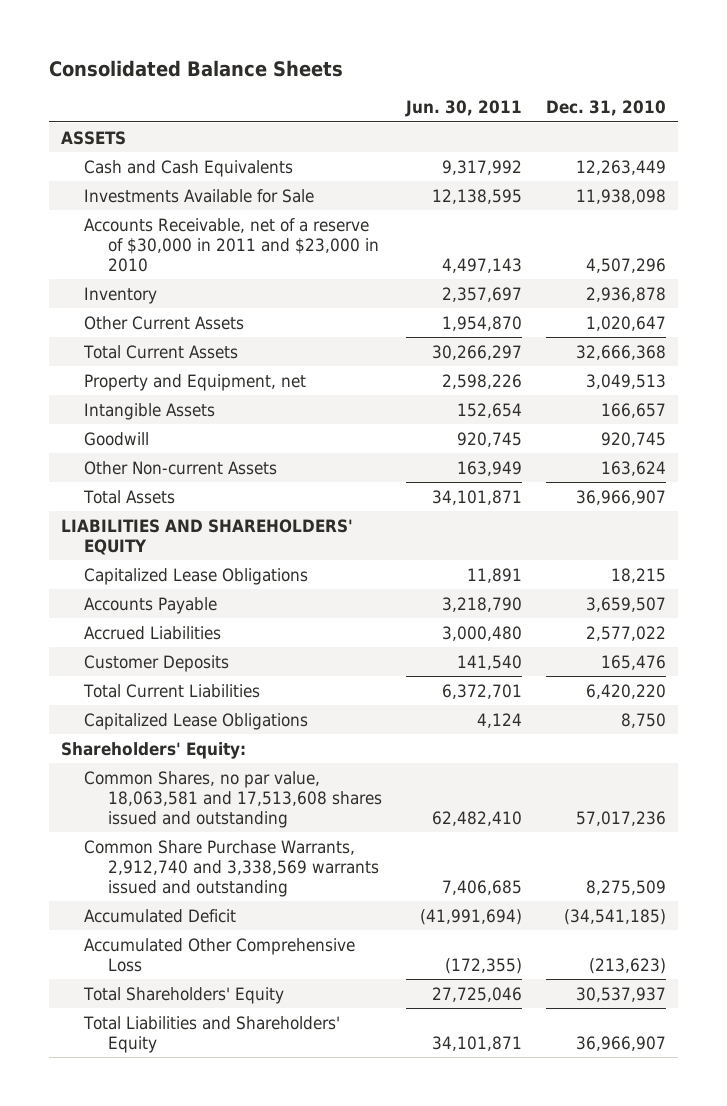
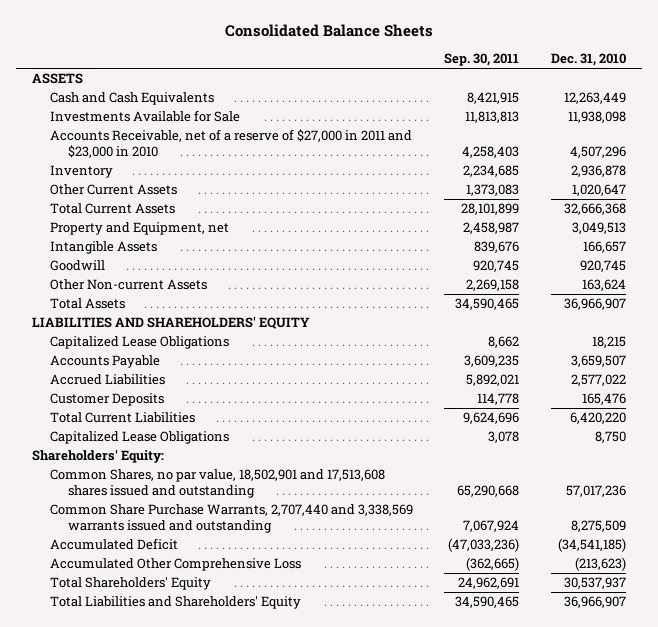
- | Jun. 30, 2011 | Dec. 31, 2010
+ | Sep. 30, 2011 | Dec. 31, 2010
- Accounts Receivable, net of a reserve of $30,000 in 2011 and $23,000 in 2010 | 4,497,143 | 4,507,296
+ Accounts Receivable, net of a reserve of $27,000 in 2011 and $23,000 in 2010 | 4,258,403 | 4,507,296
- Common Shares, no par value, 18,063,581 and 17,513,608 shares issued and outstanding | 62,482,410 | 57,017,236
- Common Share Purchase Warrants, 2,912,740 and 3,338,569 warrants issued and outstanding | 7,406,685 | 8,275,509
+ Common Shares, no par value, 18,502,901 and 17,513,608 shares issued and outstanding | 65,290,668 | 57,017,236
+ Common Share Purchase Warrants, 2,707,440 and 3,338,569 warrants issued and outstanding | 7,067,924 | 8,275,509

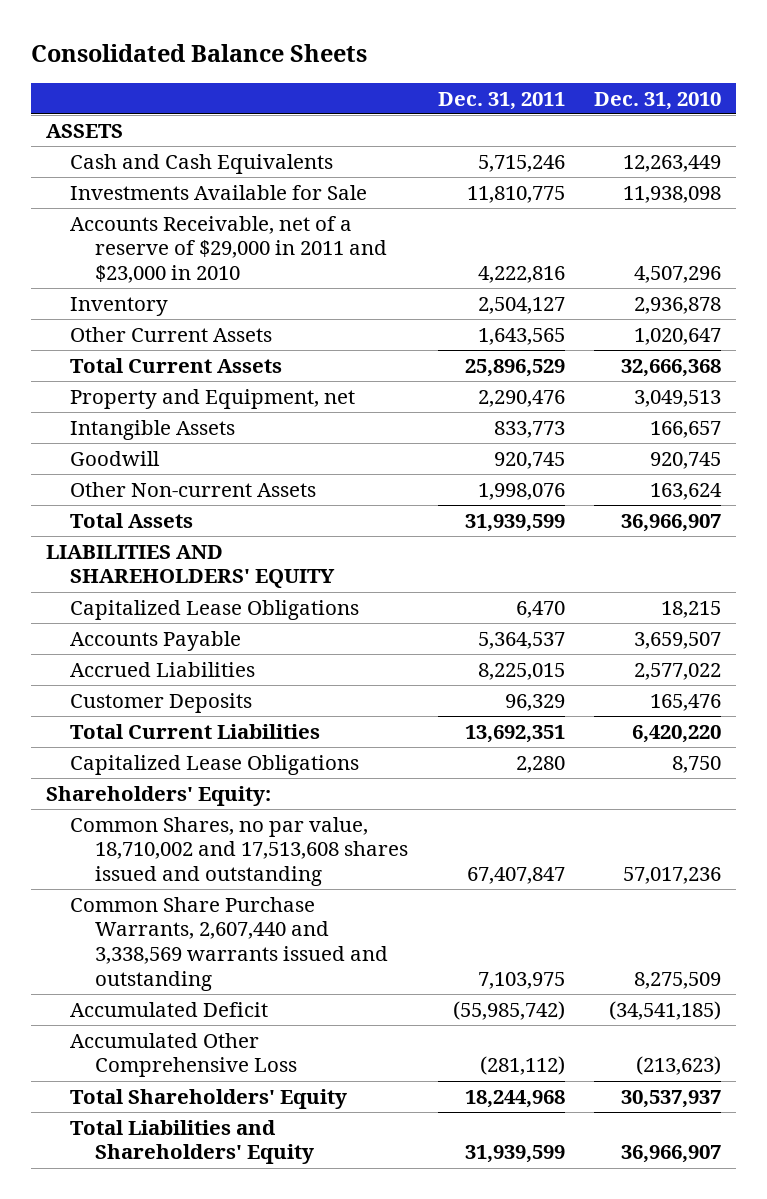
- | Sep. 30, 2011 | Dec. 31, 2010
+ | Dec. 31, 2011 | Dec. 31, 2010
- Accounts Receivable, net of a reserve of $27,000 in 2011 and $23,000 in 2010 | 4,258,403 | 4,507,296
+ Accounts Receivable, net of a reserve of $29,000 in 2011 and $23,000 in 2010 | 4,222,816 | 4,507,296
- Common Shares, no par value, 18,502,901 and 17,513,608 shares issued and outstanding | 65,290,668 | 57,017,236
- Common Share Purchase Warrants, 2,707,440 and 3,338,569 warrants issued and outstanding | 7,067,924 | 8,275,509
+ Common Shares, no par value, 18,710,002 and 17,513,608 shares issued and outstanding | 67,407,847 | 57,017,236
+ Common Share Purchase Warrants, 2,607,440 and 3,338,569 warrants issued and outstanding | 7,103,975 | 8,275,509

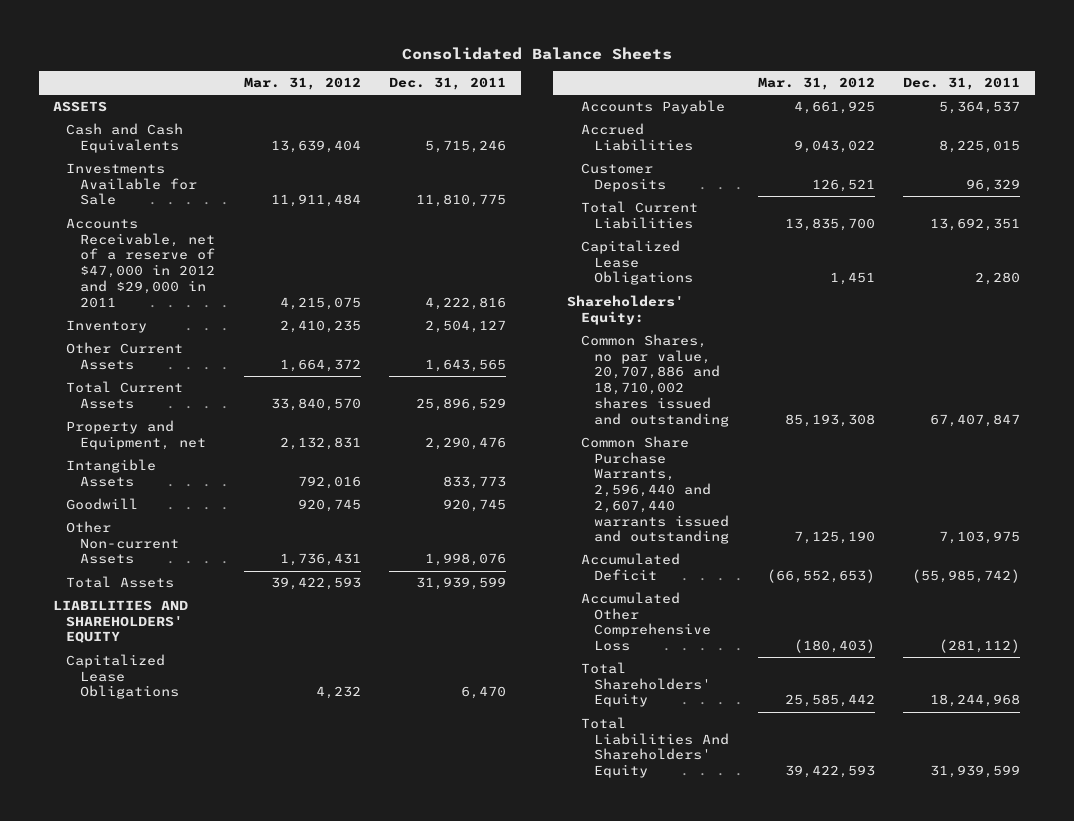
- | Dec. 31, 2011 | Dec. 31, 2010
+ | Mar. 31, 2012 | Dec. 31, 2011
- Accounts Receivable, net of a reserve of $29,000 in 2011 and $23,000 in 2010 | 4,222,816 | 4,507,296
+ Accounts Receivable, net of a reserve of $47,000 in 2012 and $29,000 in 2011 | 4,215,075 | 4,222,816
- Common Shares, no par value, 18,710,002 and 17,513,608 shares issued and outstanding | 67,407,847 | 57,017,236
- Common Share Purchase Warrants, 2,607,440 and 3,338,569 warrants issued and outstanding | 7,103,975 | 8,275,509
+ Common Shares, no par value, 20,707,886 and 18,710,002 shares issued and outstanding | 85,193,308 | 67,407,847
+ Common Share Purchase Warrants, 2,596,440 and 2,607,440 warrants issued and outstanding | 7,125,190 | 7,103,975
- Total Liabilities and Shareholders' Equity | 31,939,599 | 36,966,907
+ Total Liabilities And Shareholders' Equity | 39,422,593 | 31,939,599

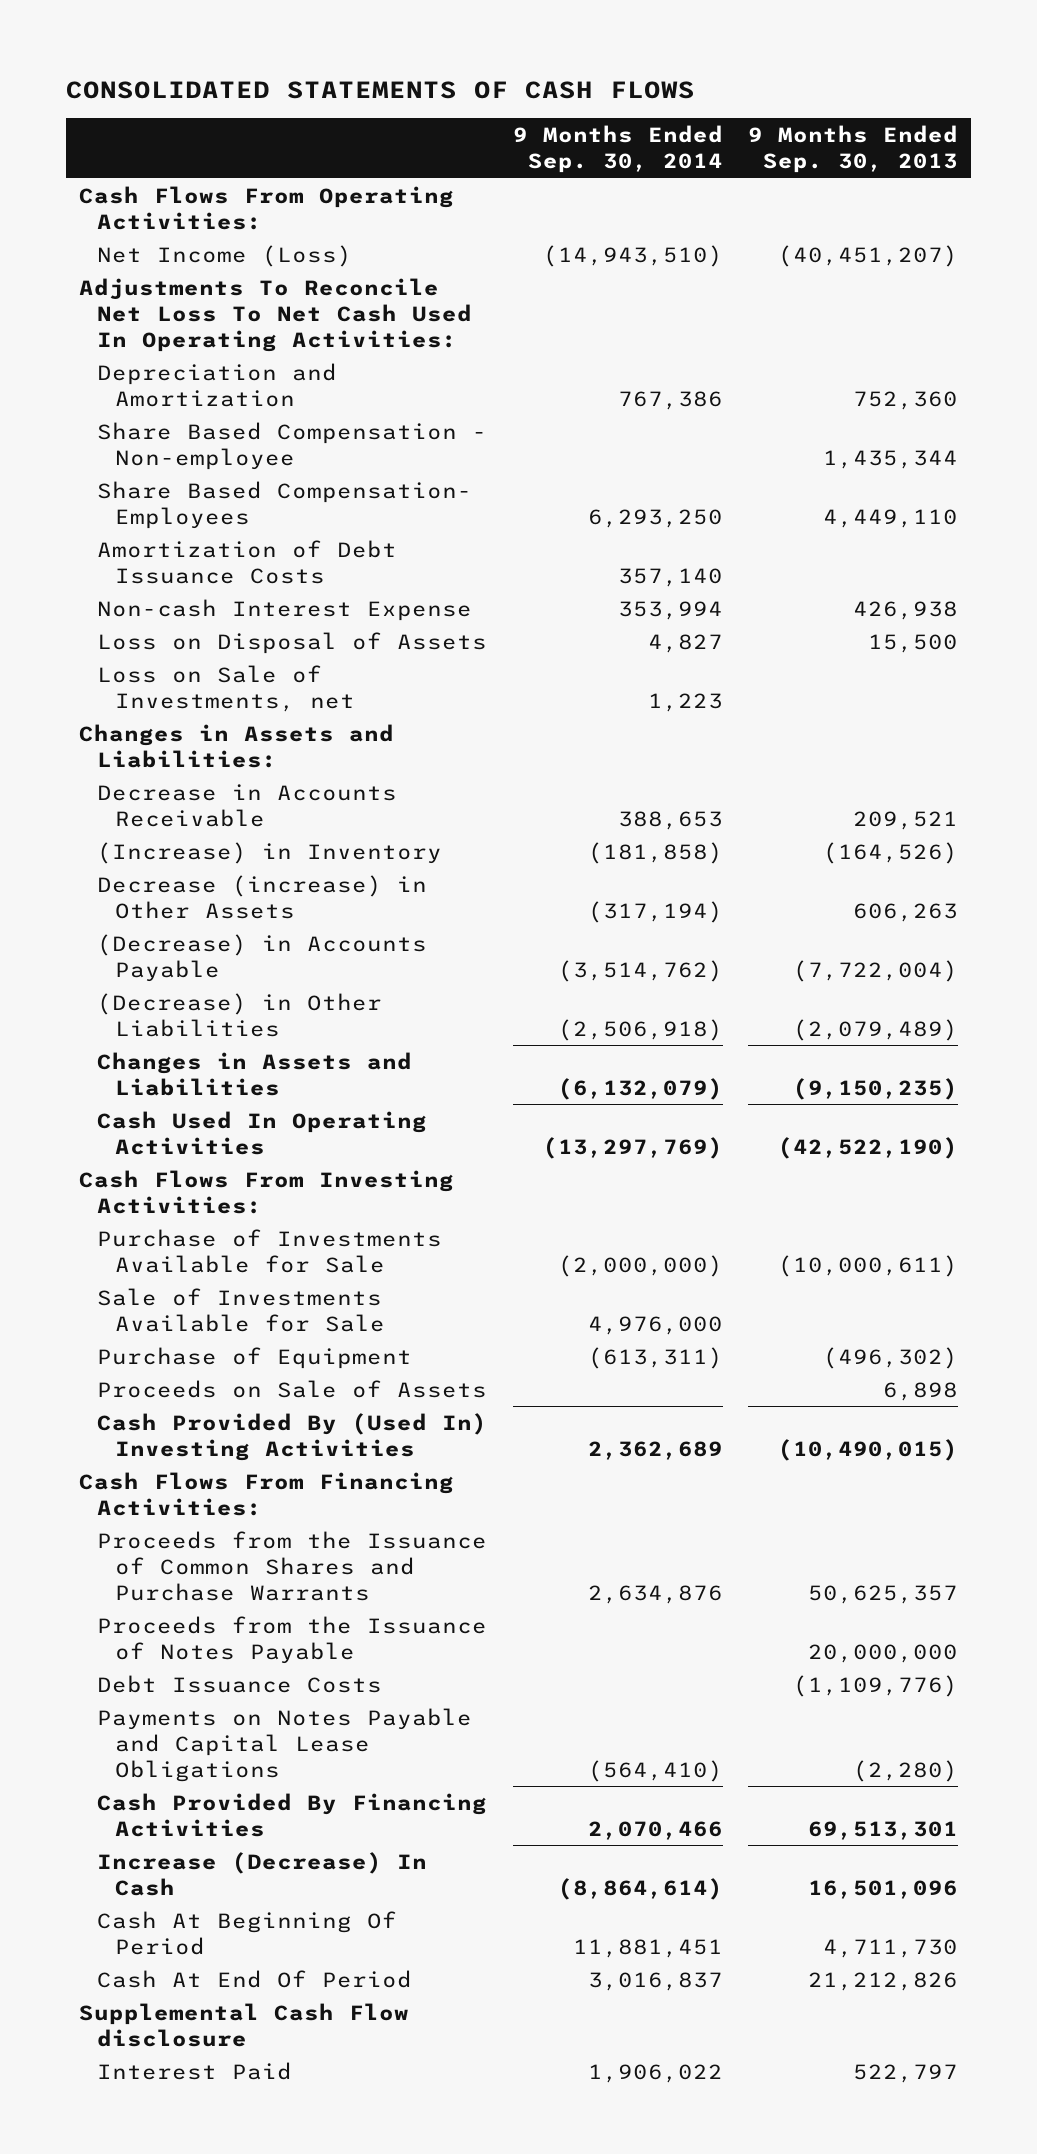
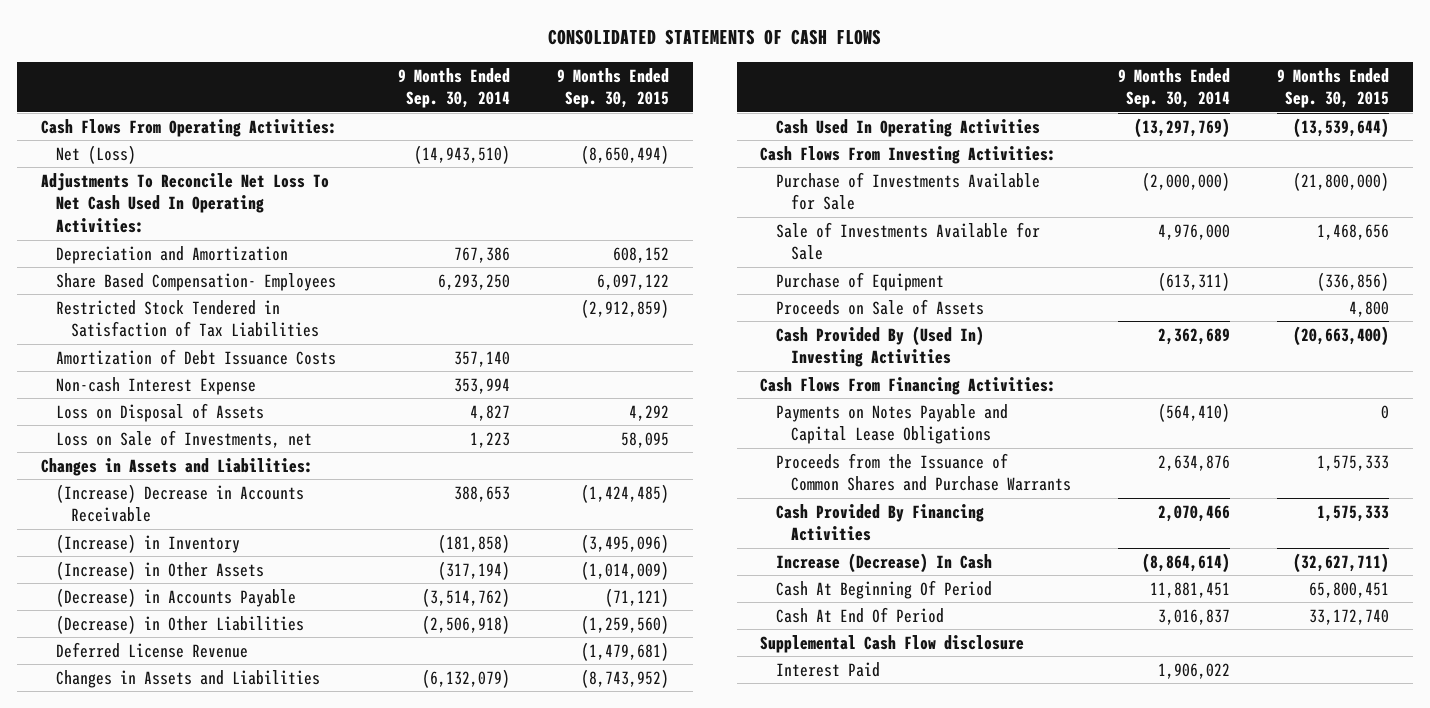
- | 9 Months Ended Sep. 30, 2014 | 9 Months Ended Sep. 30, 2013
+ | 9 Months Ended Sep. 30, 2014 | 9 Months Ended Sep. 30, 2015
- Net Income (Loss) | (14,943,510) | (40,451,207)
+ Net (Loss) | (14,943,510) | (8,650,494)
- Share Based Compensation - Non-employee | | 1,435,344
+ Restricted Stock Tendered in Satisfaction of Tax Liabilities | | (2,912,859)
- Decrease in Accounts Receivable | 388,653 | 209,521
+ (Increase) Decrease in Accounts Receivable | 388,653 | (1,424,485)
- Decrease (increase) in Other Assets | (317,194) | 606,263
+ (Increase) in Other Assets | (317,194) | (1,014,009)
+ Deferred License Revenue | | (1,479,681)
- Proceeds from the Issuance of Notes Payable | | 20,000,000
- Debt Issuance Costs | | (1,109,776)
moved down: Proceeds from the Issuance of Common Shares and Purchase Warrants | 2,634,876 | 1,575,333

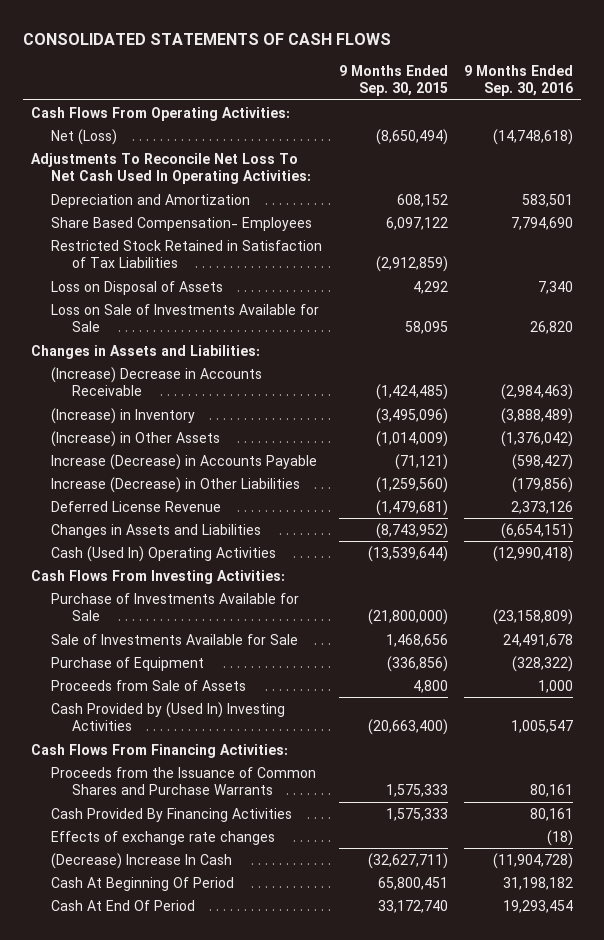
- | 9 Months Ended Sep. 30, 2014 | 9 Months Ended Sep. 30, 2015
+ | 9 Months Ended Sep. 30, 2015 | 9 Months Ended Sep. 30, 2016
- Restricted Stock Tendered in Satisfaction of Tax Liabilities | | (2,912,859)
- Amortization of Debt Issuance Costs | 357,140 |
- Non-cash Interest Expense | 353,994 |
+ Restricted Stock Retained in Satisfaction of Tax Liabilities | (2,912,859) |
- Loss on Sale of Investments, net | 1,223 | 58,095
+ Loss on Sale of Investments Available for Sale | 58,095 | 26,820
- (Decrease) in Accounts Payable | (3,514,762) | (71,121)
- (Decrease) in Other Liabilities | (2,506,918) | (1,259,560)
+ Increase (Decrease) in Accounts Payable | (71,121) | (598,427)
+ Increase (Decrease) in Other Liabilities | (1,259,560) | (179,856)
- Cash Used In Operating Activities | (13,297,769) | (13,539,644)
+ Cash (Used In) Operating Activities | (13,539,644) | (12,990,418)
- Proceeds on Sale of Assets | | 4,800
- Cash Provided By (Used In) Investing Activities | 2,362,689 | (20,663,400)
+ Proceeds from Sale of Assets | 4,800 | 1,000
+ Cash Provided by (Used In) Investing Activities | (20,663,400) | 1,005,547
- Payments on Notes Payable and Capital Lease Obligations | (564,410) | 0
- Increase (Decrease) In Cash | (8,864,614) | (32,627,711)
+ Effects of exchange rate changes | | (18)
+ (Decrease) Increase In Cash | (32,627,711) | (11,904,728)
- Supplemental Cash Flow disclosure
- Interest Paid | 1,906,022 |

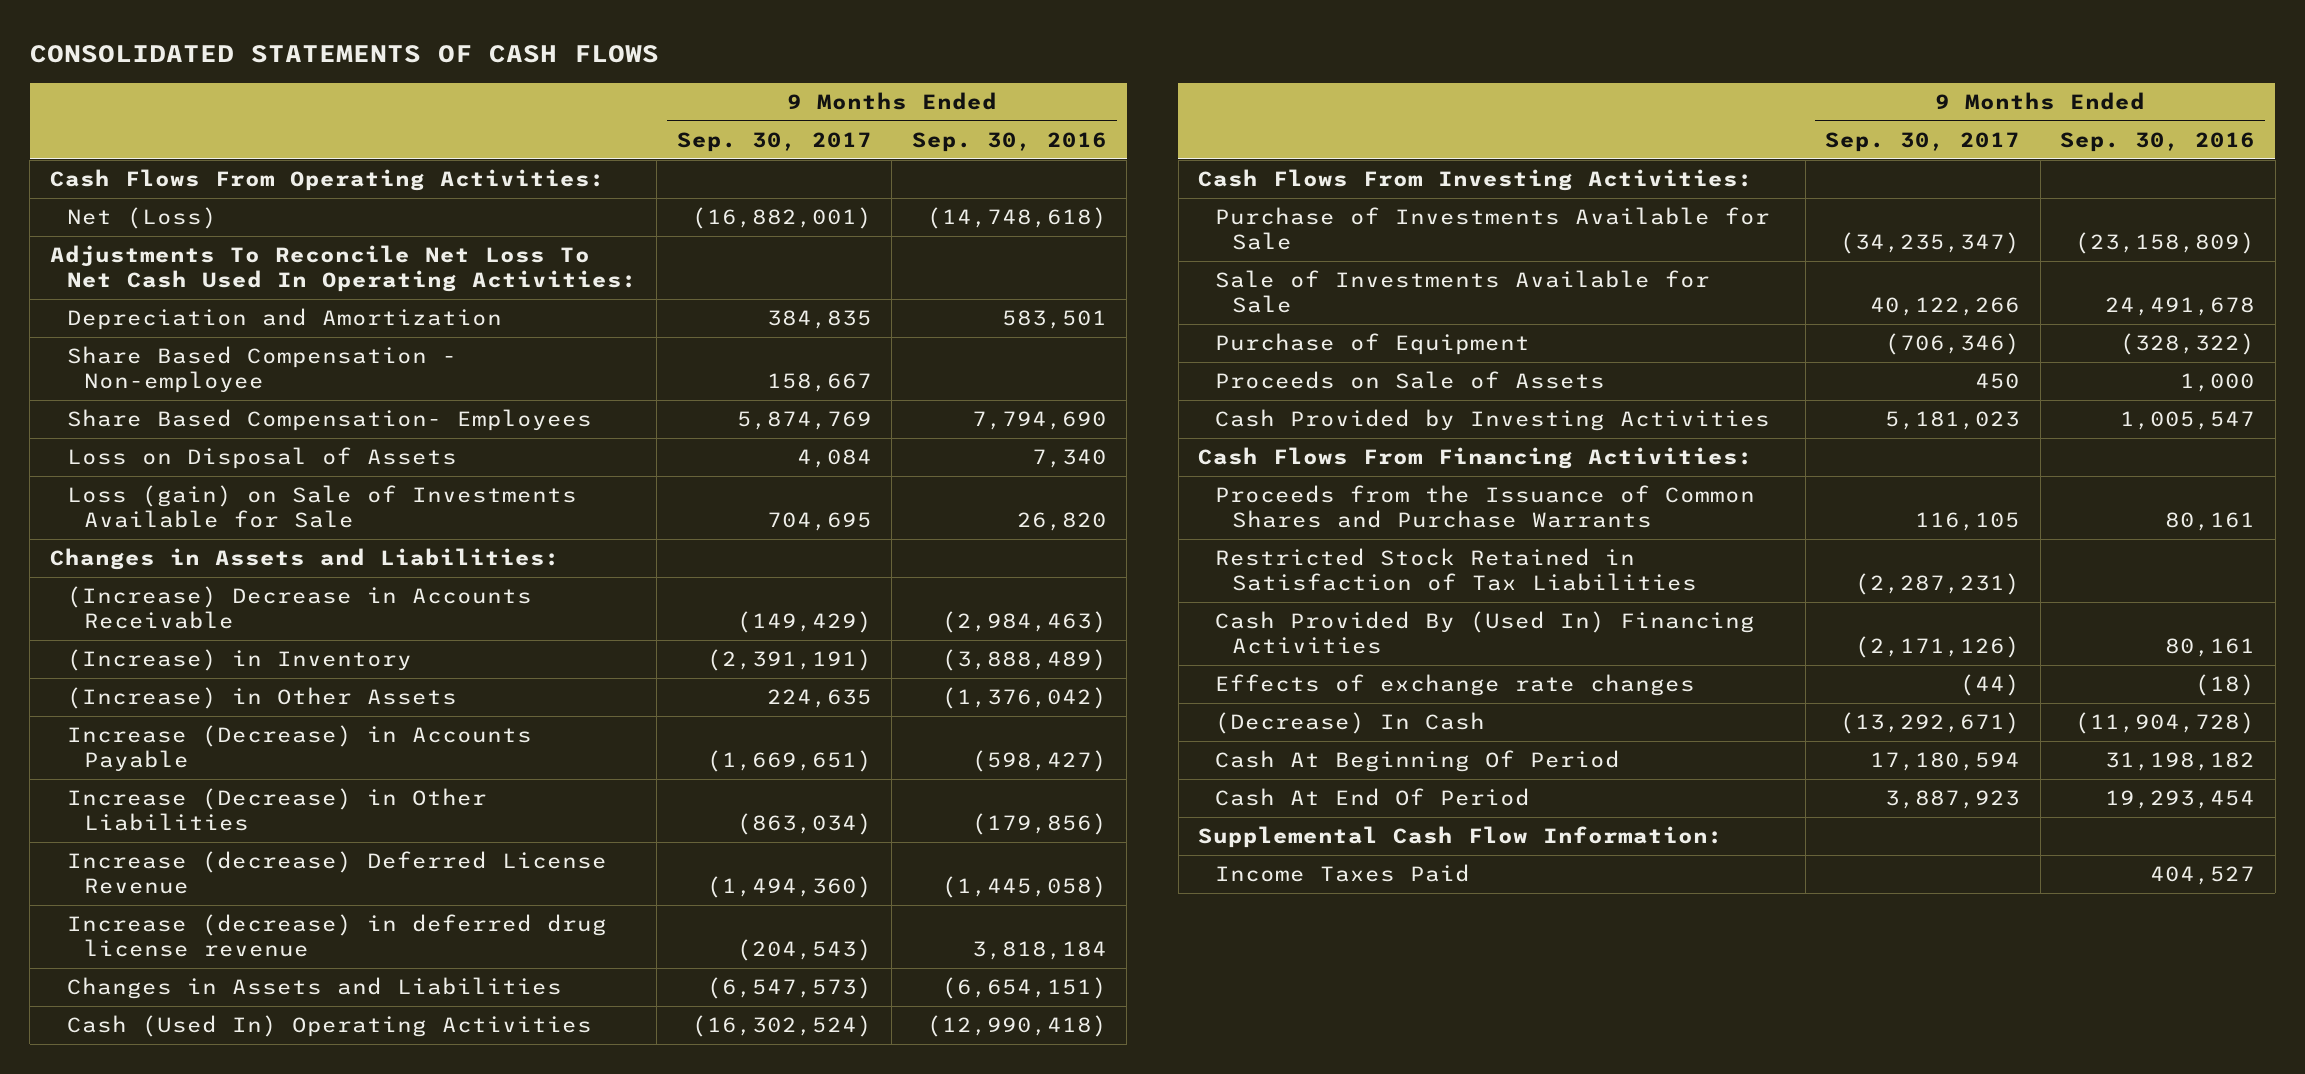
- | 9 Months Ended Sep. 30, 2015 | 9 Months Ended Sep. 30, 2016
+ | 9 Months Ended Sep. 30, 2017 | 9 Months Ended Sep. 30, 2016
+ Share Based Compensation - Non-employee | 158,667 |
- Loss on Sale of Investments Available for Sale | 58,095 | 26,820
+ Loss (gain) on Sale of Investments Available for Sale | 704,695 | 26,820
- Deferred License Revenue | (1,479,681) | 2,373,126
+ Increase (decrease) Deferred License Revenue | (1,494,360) | (1,445,058)
+ Increase (decrease) in deferred drug license revenue | (204,543) | 3,818,184
- Proceeds from Sale of Assets | 4,800 | 1,000
- Cash Provided by (Used In) Investing Activities | (20,663,400) | 1,005,547
+ Proceeds on Sale of Assets | 450 | 1,000
+ Cash Provided by Investing Activities | 5,181,023 | 1,005,547
- Cash Provided By Financing Activities | 1,575,333 | 80,161
moved down: Restricted Stock Retained in Satisfaction of Tax Liabilities | (2,287,231) |
+ Cash Provided By (Used In) Financing Activities | (2,171,126) | 80,161
- (Decrease) Increase In Cash | (32,627,711) | (11,904,728)
+ (Decrease) In Cash | (13,292,671) | (11,904,728)
+ Supplemental Cash Flow Information:
+ Income Taxes Paid | | 404,527

